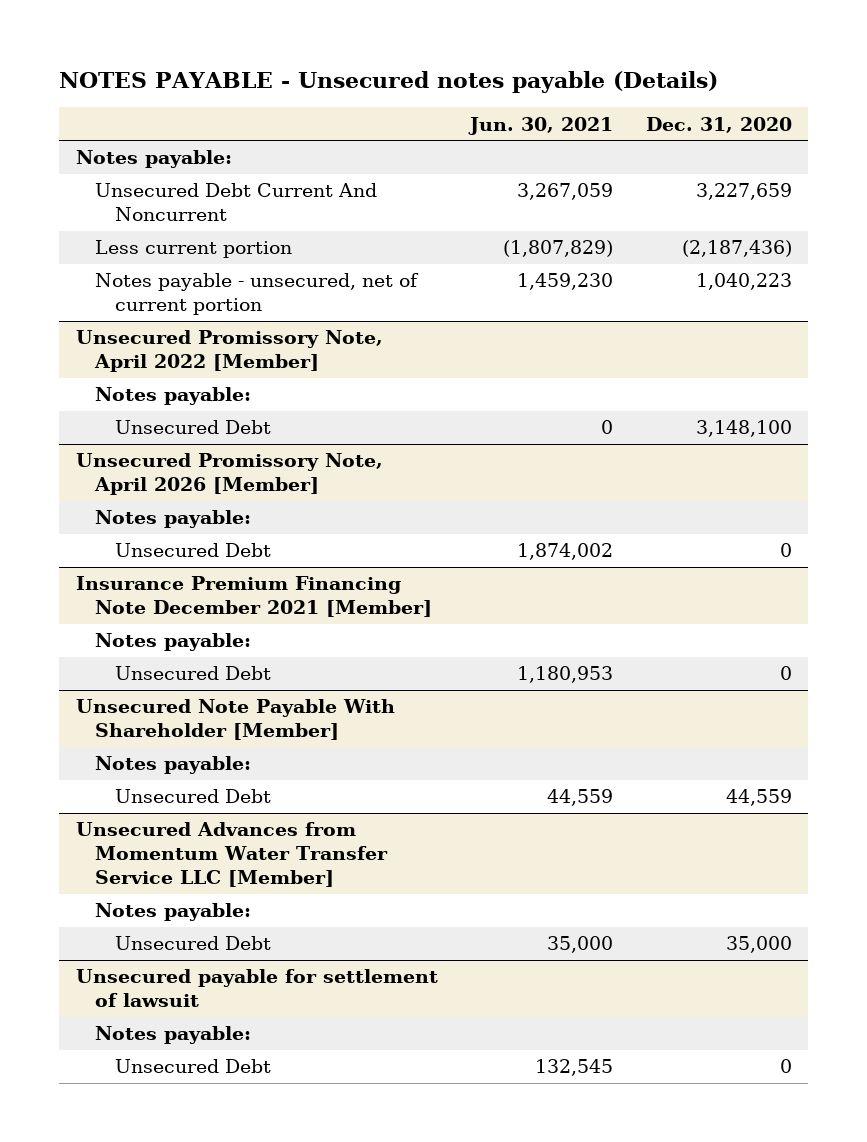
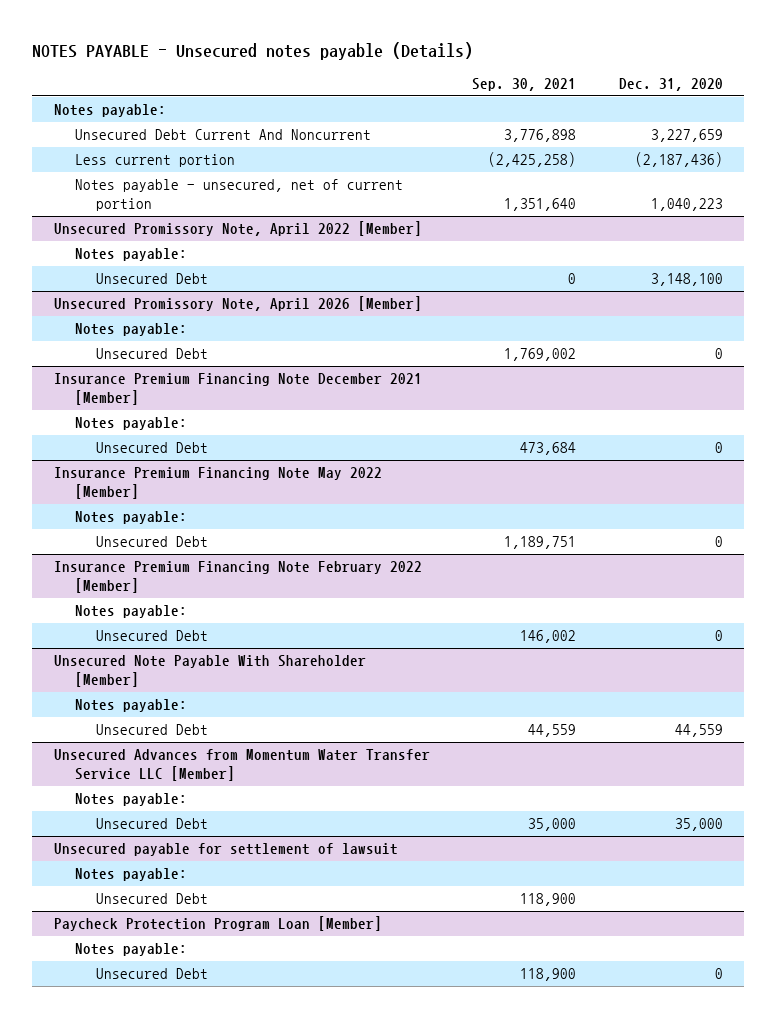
- | Jun. 30, 2021 | Dec. 31, 2020
+ | Sep. 30, 2021 | Dec. 31, 2020
+ Insurance Premium Financing Note May 2022 [Member]
+ Notes payable:
+ Unsecured Debt | 1,189,751 | 0
+ Insurance Premium Financing Note February 2022 [Member]
+ Notes payable:
+ Unsecured Debt | 146,002 | 0
@ Unsecured payable for settlement of lawsuit
+ Unsecured Debt | 118,900 |
+ Paycheck Protection Program Loan [Member]
+ Notes payable:

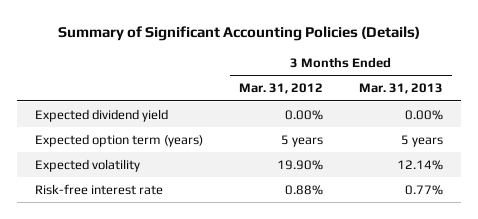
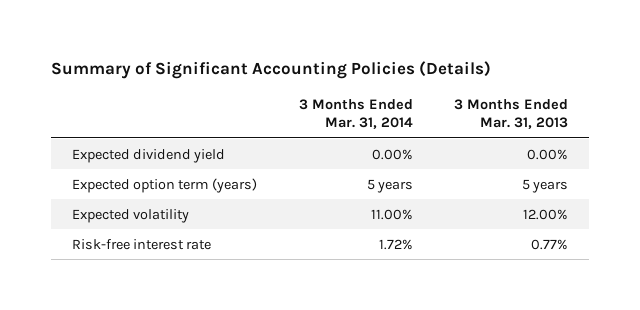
- | 3 Months Ended Mar. 31, 2012 | 3 Months Ended Mar. 31, 2013
+ | 3 Months Ended Mar. 31, 2014 | 3 Months Ended Mar. 31, 2013
- Expected volatility | 19.90% | 12.14%
+ Expected volatility | 11.00% | 12.00%

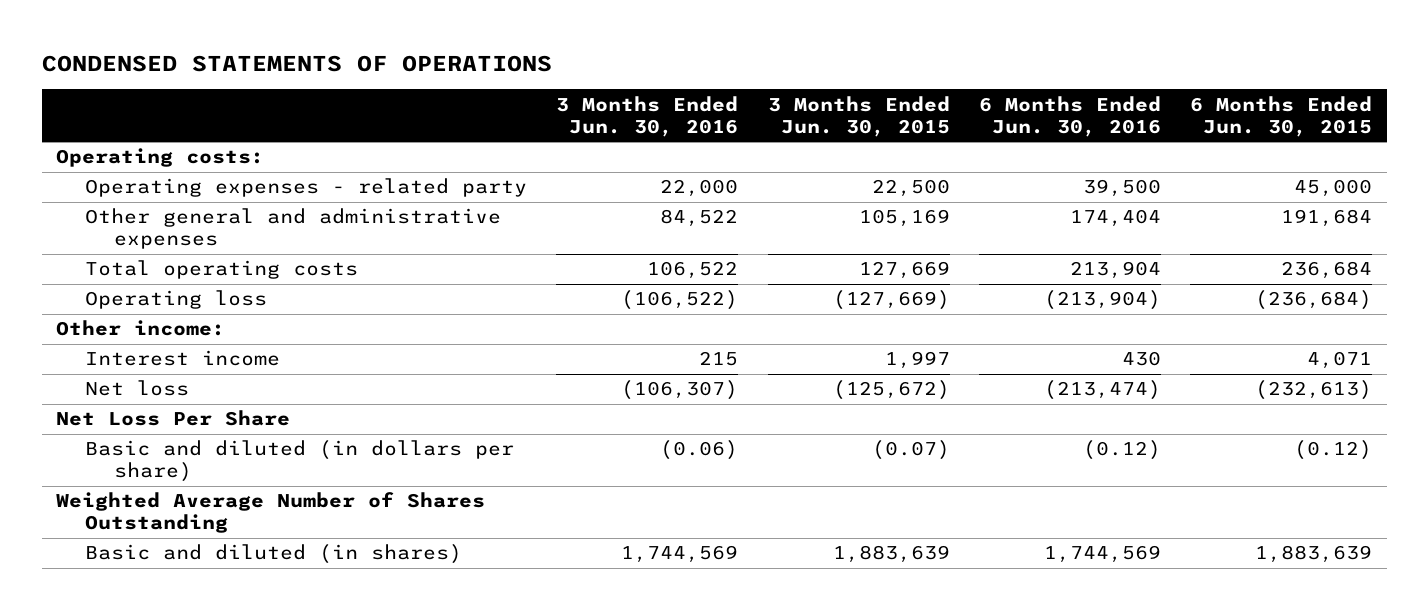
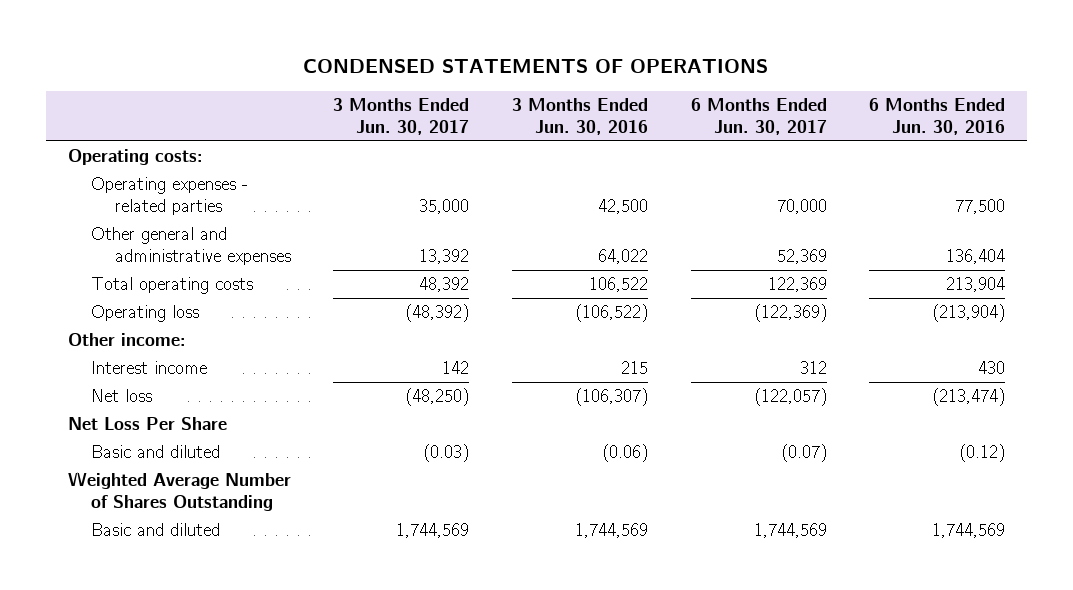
- | 3 Months Ended Jun. 30, 2016 | 3 Months Ended Jun. 30, 2015 | 6 Months Ended Jun. 30, 2016 | 6 Months Ended Jun. 30, 2015
+ | 3 Months Ended Jun. 30, 2017 | 3 Months Ended Jun. 30, 2016 | 6 Months Ended Jun. 30, 2017 | 6 Months Ended Jun. 30, 2016
- Operating expenses - related party | 22,000 | 22,500 | 39,500 | 45,000
- Other general and administrative expenses | 84,522 | 105,169 | 174,404 | 191,684
+ Operating expenses - related parties | 35,000 | 42,500 | 70,000 | 77,500
+ Other general and administrative expenses | 13,392 | 64,022 | 52,369 | 136,404
- Basic and diluted (in dollars per share) | (0.06) | (0.07) | (0.12) | (0.12)
+ Basic and diluted | (0.03) | (0.06) | (0.07) | (0.12)
- Basic and diluted (in shares) | 1,744,569 | 1,883,639 | 1,744,569 | 1,883,639
+ Basic and diluted | 1,744,569 | 1,744,569 | 1,744,569 | 1,744,569

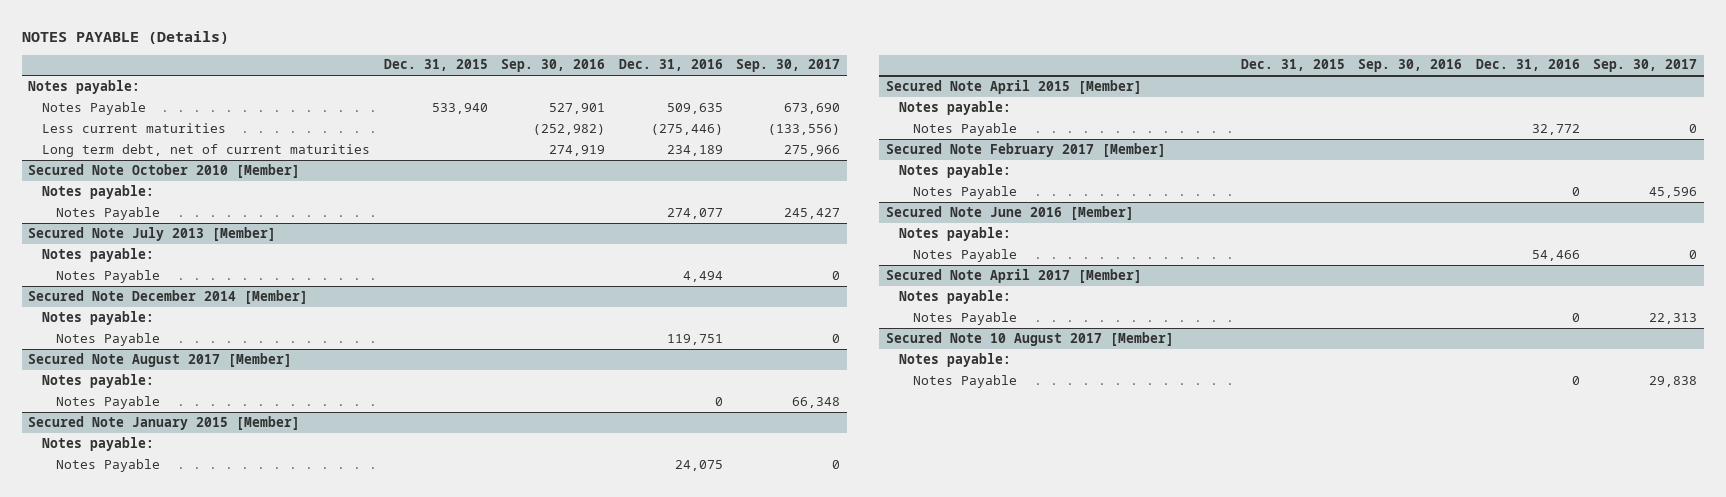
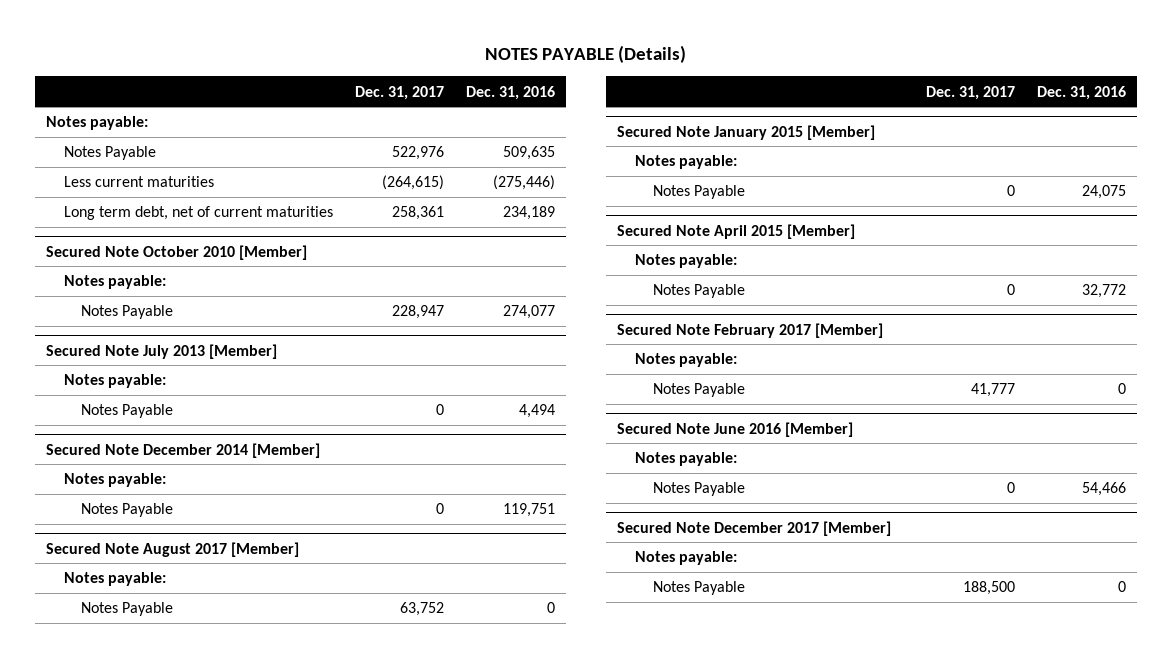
- | Dec. 31, 2015 | Sep. 30, 2016 | Dec. 31, 2016 | Sep. 30, 2017
+ | Dec. 31, 2017 | Dec. 31, 2016
- Secured Note April 2017 [Member]
- Notes payable:
- Notes Payable | | | 0 | 22,313
- Secured Note 10 August 2017 [Member]
+ Secured Note December 2017 [Member]

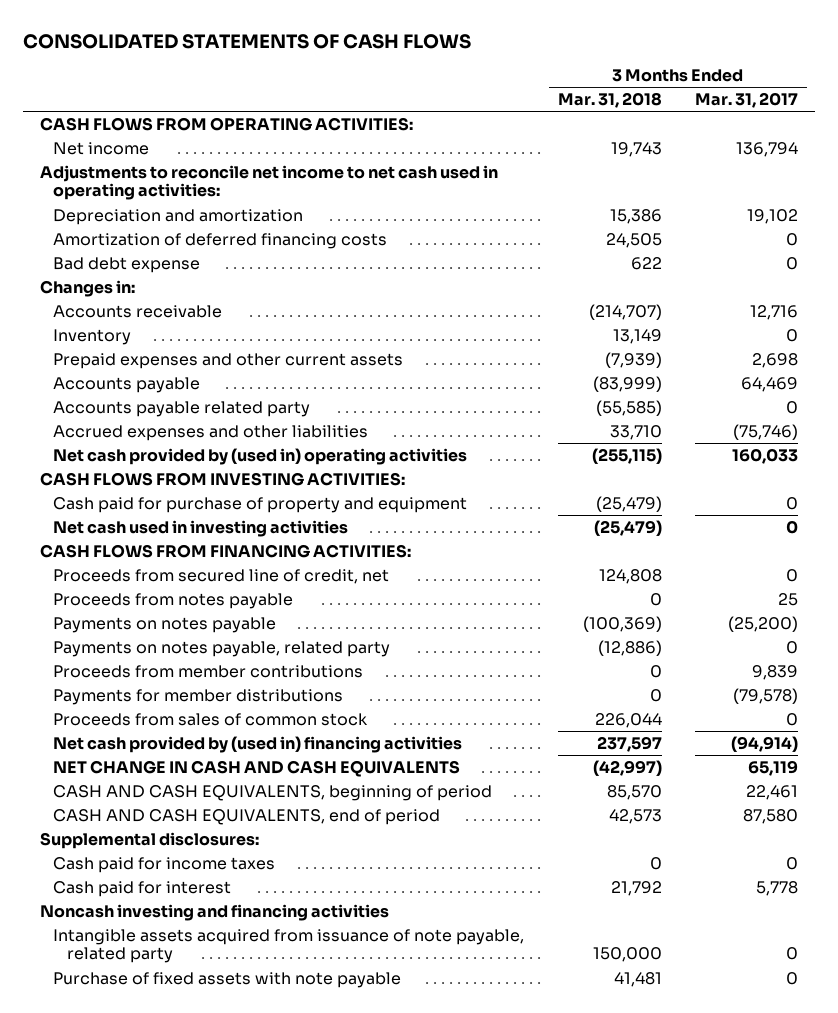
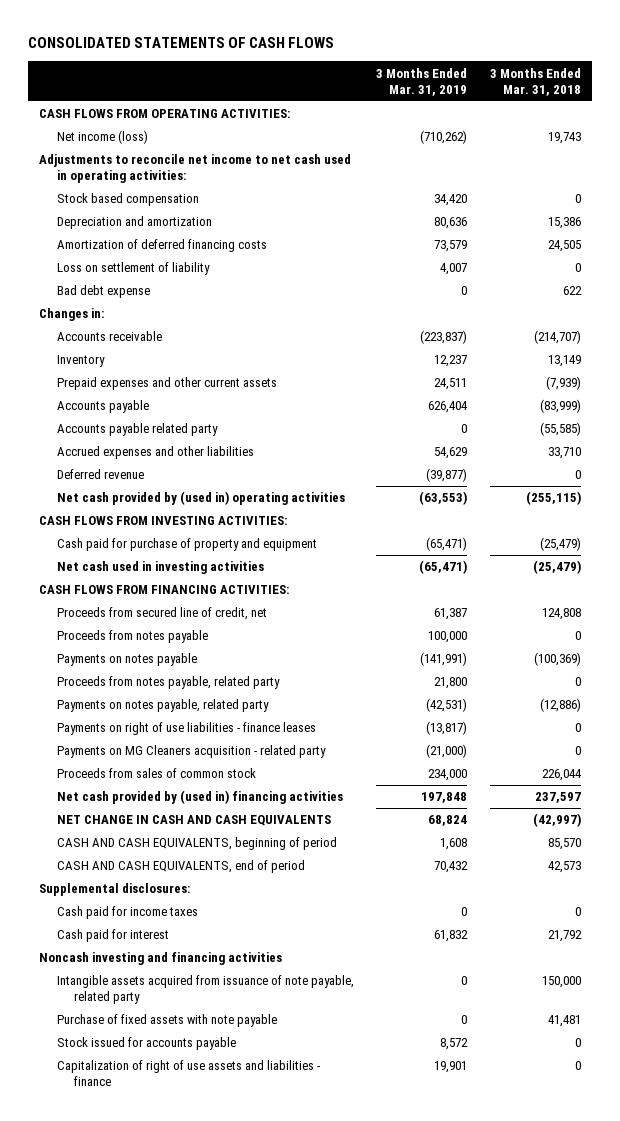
- | 3 Months Ended Mar. 31, 2018 | 3 Months Ended Mar. 31, 2017
+ | 3 Months Ended Mar. 31, 2019 | 3 Months Ended Mar. 31, 2018
- Net income | 19,743 | 136,794
+ Net income (loss) | (710,262) | 19,743
+ Stock based compensation | 34,420 | 0
+ Loss on settlement of liability | 4,007 | 0
+ Deferred revenue | (39,877) | 0
+ Proceeds from notes payable, related party | 21,800 | 0
- Proceeds from member contributions | 0 | 9,839
- Payments for member distributions | 0 | (79,578)
+ Payments on right of use liabilities - finance leases | (13,817) | 0
+ Payments on MG Cleaners acquisition - related party | (21,000) | 0
+ Stock issued for accounts payable | 8,572 | 0
+ Capitalization of right of use assets and liabilities - finance | 19,901 | 0

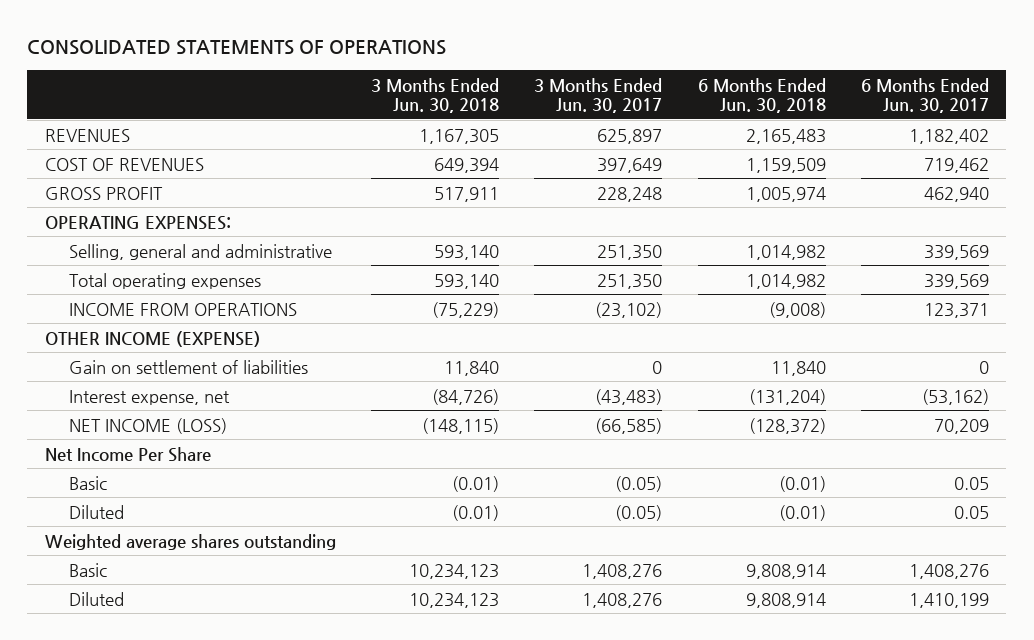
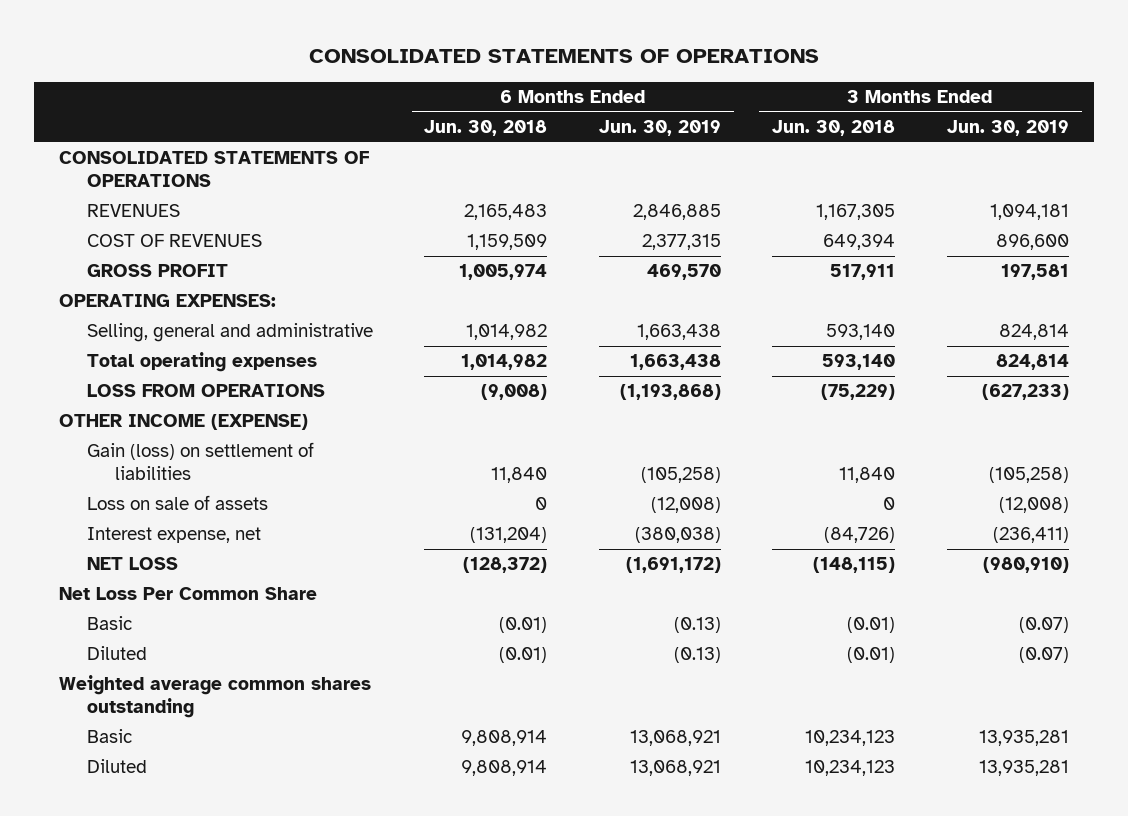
- | 3 Months Ended Jun. 30, 2018 | 3 Months Ended Jun. 30, 2017 | 6 Months Ended Jun. 30, 2018 | 6 Months Ended Jun. 30, 2017
+ | 6 Months Ended Jun. 30, 2018 | 6 Months Ended Jun. 30, 2019 | 3 Months Ended Jun. 30, 2018 | 3 Months Ended Jun. 30, 2019
+ CONSOLIDATED STATEMENTS OF OPERATIONS
- INCOME FROM OPERATIONS | (75,229) | (23,102) | (9,008) | 123,371
+ LOSS FROM OPERATIONS | (9,008) | (1,193,868) | (75,229) | (627,233)
- Gain on settlement of liabilities | 11,840 | 0 | 11,840 | 0
+ Gain (loss) on settlement of liabilities | 11,840 | (105,258) | 11,840 | (105,258)
+ Loss on sale of assets | 0 | (12,008) | 0 | (12,008)
- NET INCOME (LOSS) | (148,115) | (66,585) | (128,372) | 70,209
- Net Income Per Share
+ NET LOSS | (128,372) | (1,691,172) | (148,115) | (980,910)
+ Net Loss Per Common Share
- Weighted average shares outstanding
+ Weighted average common shares outstanding

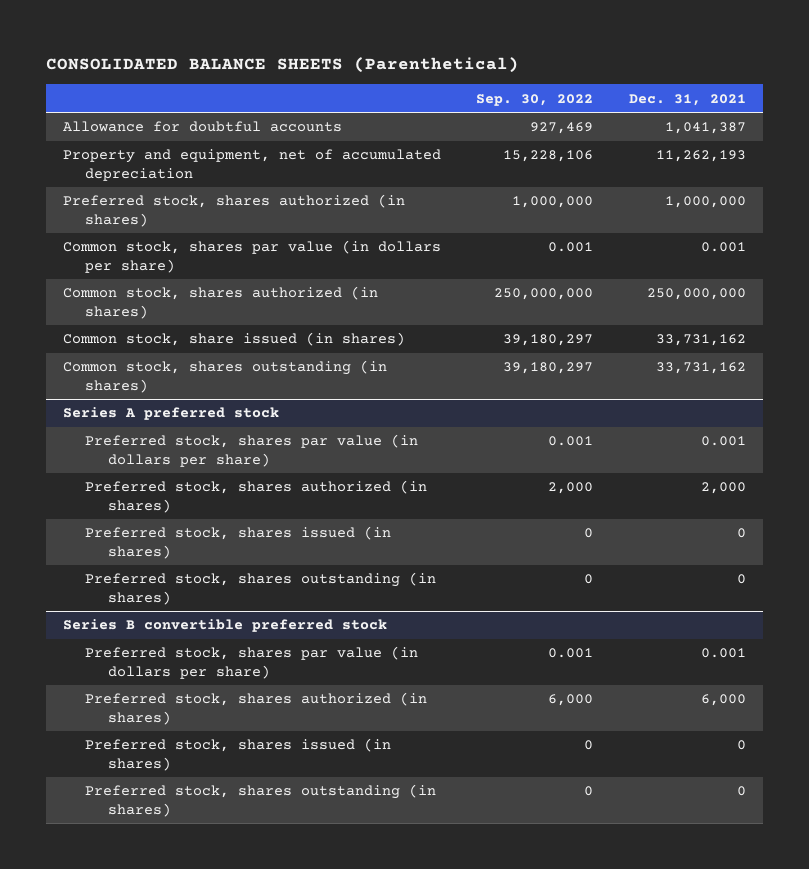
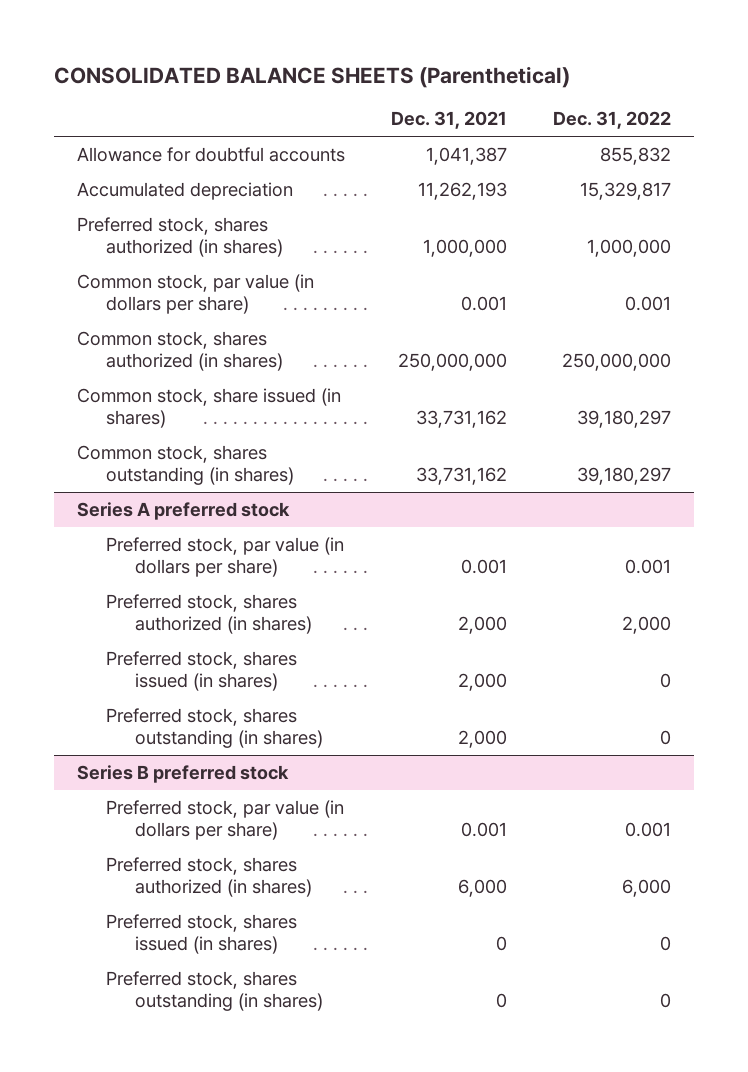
- | Sep. 30, 2022 | Dec. 31, 2021
+ | Dec. 31, 2021 | Dec. 31, 2022
- Property and equipment, net of accumulated depreciation | 15,228,106 | 11,262,193
+ Accumulated depreciation | 11,262,193 | 15,329,817
- Common stock, shares par value (in dollars per share) | 0.001 | 0.001
+ Common stock, par value (in dollars per share) | 0.001 | 0.001
@ Series A preferred stock
- Preferred stock, shares par value (in dollars per share) | 0.001 | 0.001
+ Preferred stock, par value (in dollars per share) | 0.001 | 0.001
- Preferred stock, shares issued (in shares) | 0 | 0
- Preferred stock, shares outstanding (in shares) | 0 | 0
- Series B convertible preferred stock
- Preferred stock, shares par value (in dollars per share) | 0.001 | 0.001
@ Series A preferred stock
+ Preferred stock, shares issued (in shares) | 2,000 | 0
+ Preferred stock, shares outstanding (in shares) | 2,000 | 0
+ Series B preferred stock
+ Preferred stock, par value (in dollars per share) | 0.001 | 0.001

